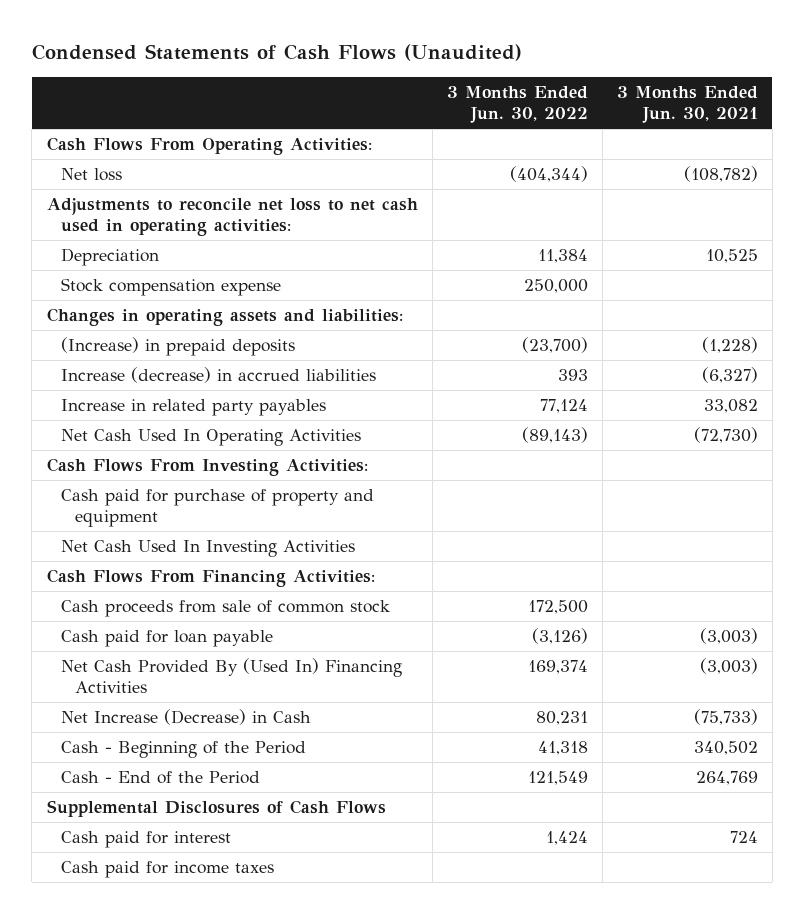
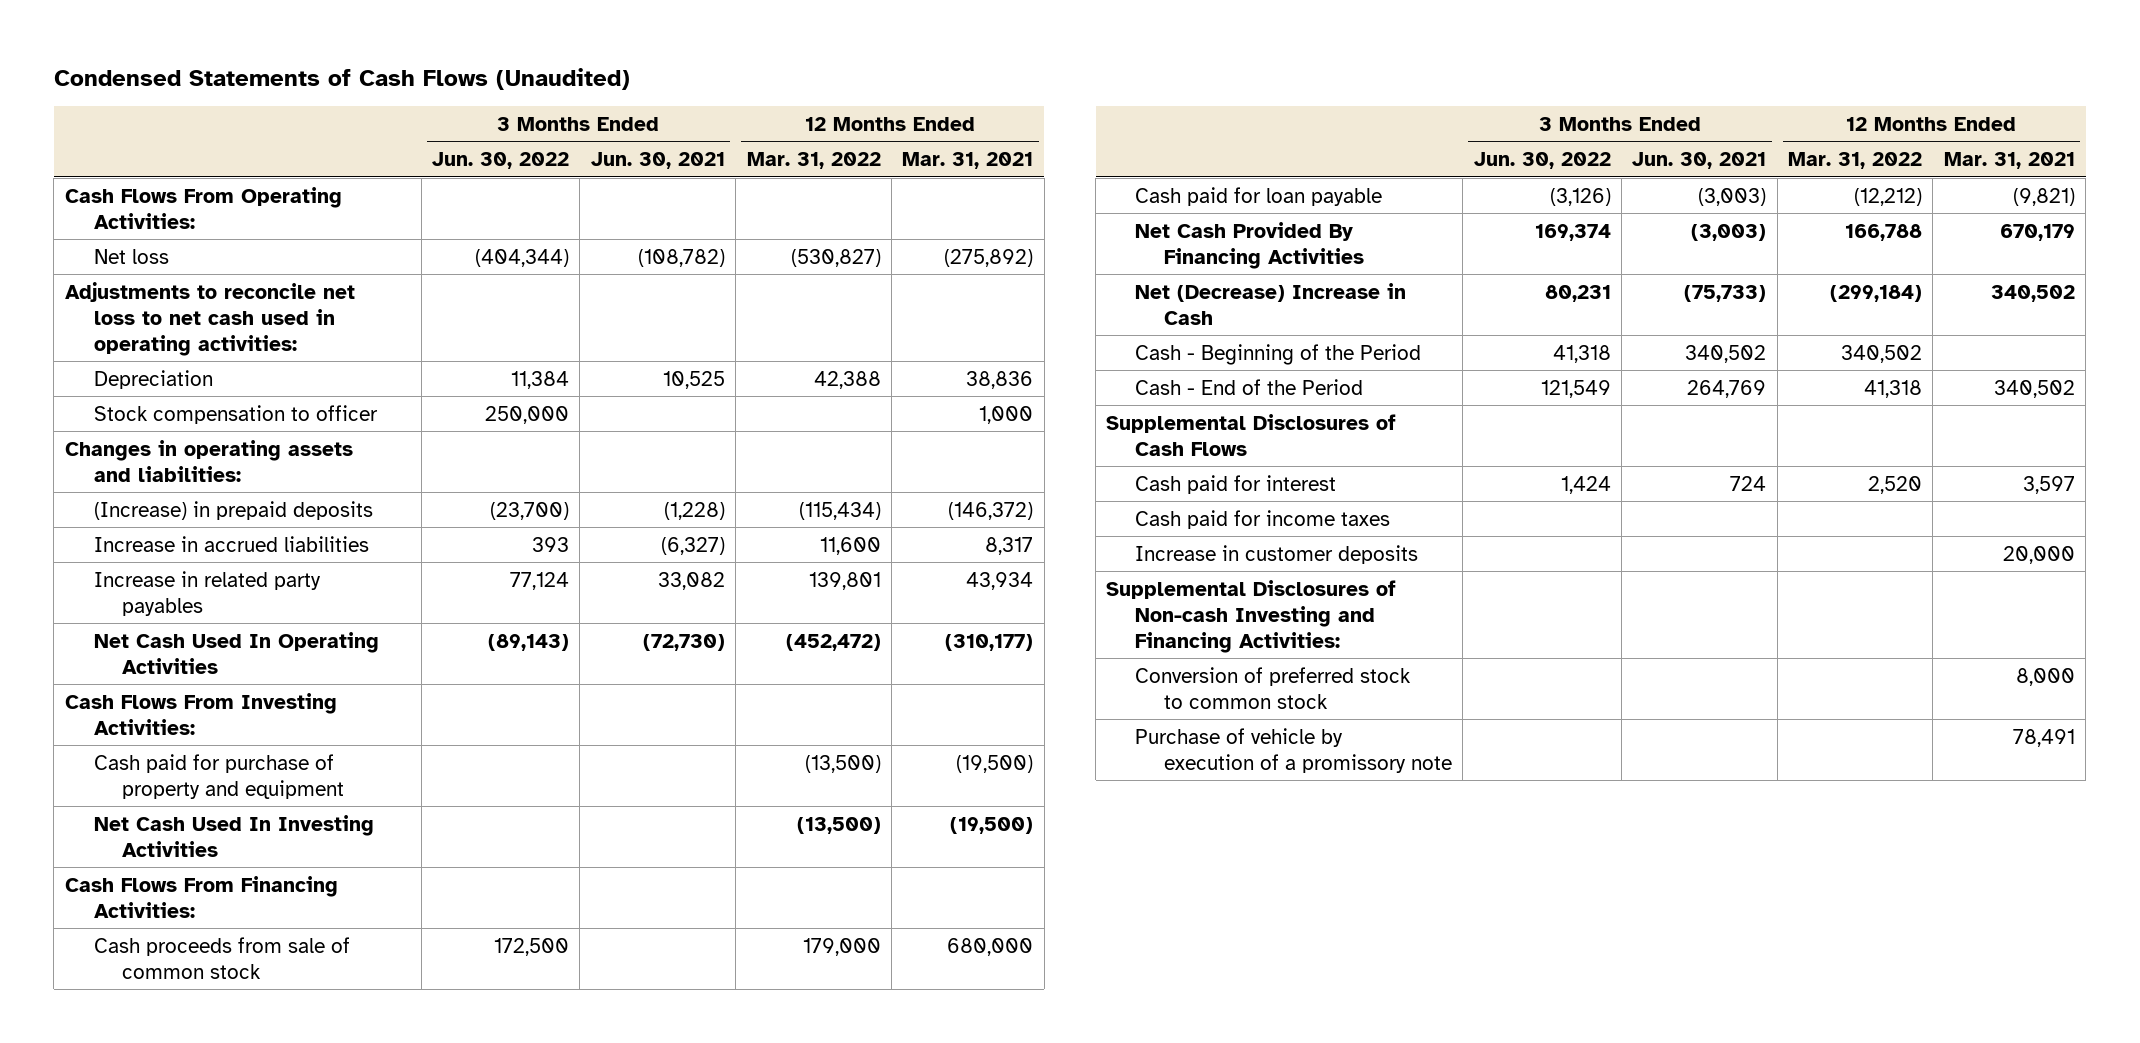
- | 3 Months Ended Jun. 30, 2022 | 3 Months Ended Jun. 30, 2021
+ | 3 Months Ended Jun. 30, 2022 | 3 Months Ended Jun. 30, 2021 | 12 Months Ended Mar. 31, 2022 | 12 Months Ended Mar. 31, 2021
- Stock compensation expense | 250,000 |
+ Stock compensation to officer | 250,000 | | | 1,000
- Increase (decrease) in accrued liabilities | 393 | (6,327)
+ Increase in accrued liabilities | 393 | (6,327) | 11,600 | 8,317
- Net Cash Provided By (Used In) Financing Activities | 169,374 | (3,003)
- Net Increase (Decrease) in Cash | 80,231 | (75,733)
+ Net Cash Provided By Financing Activities | 169,374 | (3,003) | 166,788 | 670,179
+ Net (Decrease) Increase in Cash | 80,231 | (75,733) | (299,184) | 340,502
+ Increase in customer deposits | | | | 20,000
+ Supplemental Disclosures of Non-cash Investing and Financing Activities:
+ Conversion of preferred stock to common stock | | | | 8,000
+ Purchase of vehicle by execution of a promissory note | | | | 78,491

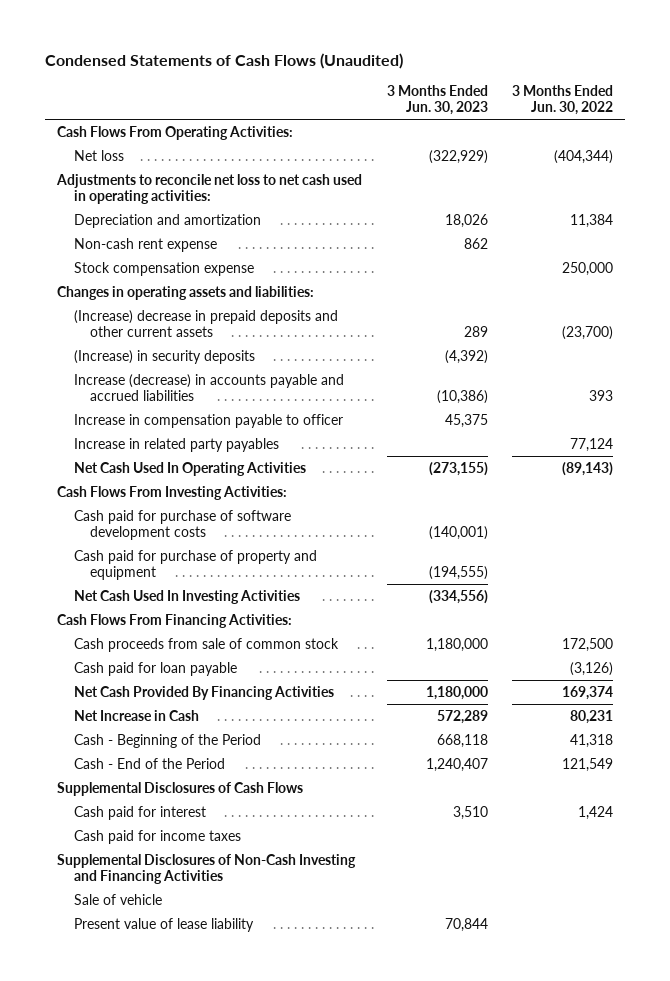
- | 3 Months Ended Jun. 30, 2022 | 3 Months Ended Jun. 30, 2021 | 12 Months Ended Mar. 31, 2022 | 12 Months Ended Mar. 31, 2021
+ | 3 Months Ended Jun. 30, 2023 | 3 Months Ended Jun. 30, 2022
- Depreciation | 11,384 | 10,525 | 42,388 | 38,836
- Stock compensation to officer | 250,000 | | | 1,000
+ Depreciation and amortization | 18,026 | 11,384
+ Non-cash rent expense | 862 |
+ Stock compensation expense | | 250,000
- (Increase) in prepaid deposits | (23,700) | (1,228) | (115,434) | (146,372)
- Increase in accrued liabilities | 393 | (6,327) | 11,600 | 8,317
+ (Increase) decrease in prepaid deposits and other current assets | 289 | (23,700)
+ (Increase) in security deposits | (4,392) |
+ Increase (decrease) in accounts payable and accrued liabilities | (10,386) | 393
+ Increase in compensation payable to officer | 45,375 |
+ Cash paid for purchase of software development costs | (140,001) |
- Net (Decrease) Increase in Cash | 80,231 | (75,733) | (299,184) | 340,502
+ Net Increase in Cash | 572,289 | 80,231
- Increase in customer deposits | | | | 20,000
- Supplemental Disclosures of Non-cash Investing and Financing Activities:
- Conversion of preferred stock to common stock | | | | 8,000
- Purchase of vehicle by execution of a promissory note | | | | 78,491
+ Supplemental Disclosures of Non-Cash Investing and Financing Activities
+ Sale of vehicle
+ Present value of lease liability | 70,844 |

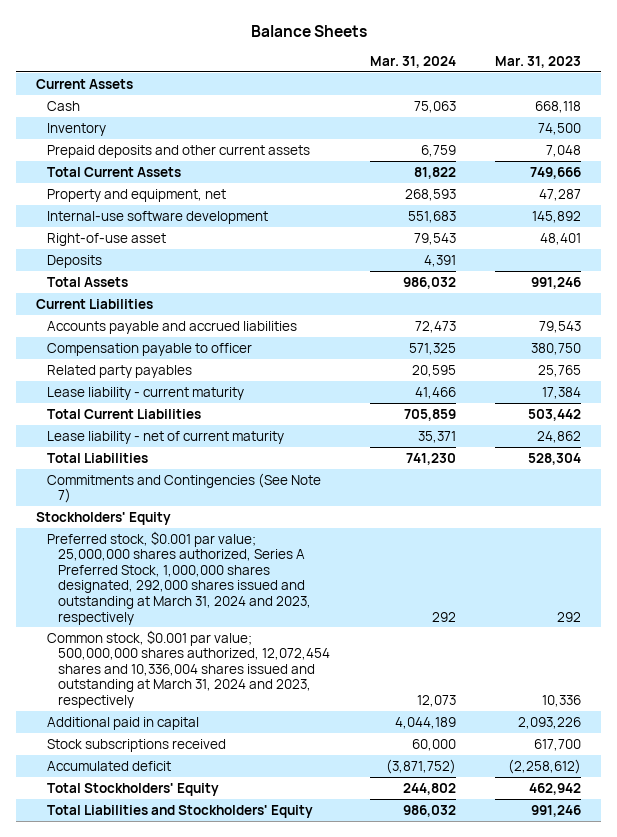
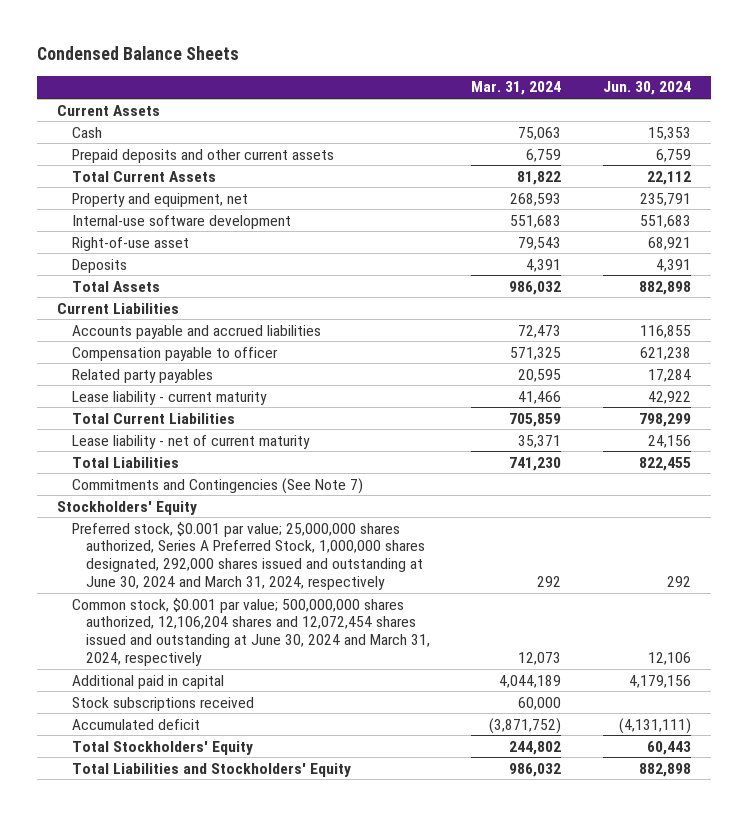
- Balance Sheets
+ Condensed Balance Sheets
- | Mar. 31, 2024 | Mar. 31, 2023
+ | Mar. 31, 2024 | Jun. 30, 2024
- Inventory | | 74,500
- Preferred stock, $0.001 par value; 25,000,000 shares authorized, Series A Preferred Stock, 1,000,000 shares designated, 292,000 shares issued and outstanding at March 31, 2024 and 2023, respectively | 292 | 292
- Common stock, $0.001 par value; 500,000,000 shares authorized, 12,072,454 shares and 10,336,004 shares issued and outstanding at March 31, 2024 and 2023, respectively | 12,073 | 10,336
+ Preferred stock, $0.001 par value; 25,000,000 shares authorized, Series A Preferred Stock, 1,000,000 shares designated, 292,000 shares issued and outstanding at June 30, 2024 and March 31, 2024, respectively | 292 | 292
+ Common stock, $0.001 par value; 500,000,000 shares authorized, 12,106,204 shares and 12,072,454 shares issued and outstanding at June 30, 2024 and March 31, 2024, respectively | 12,073 | 12,106

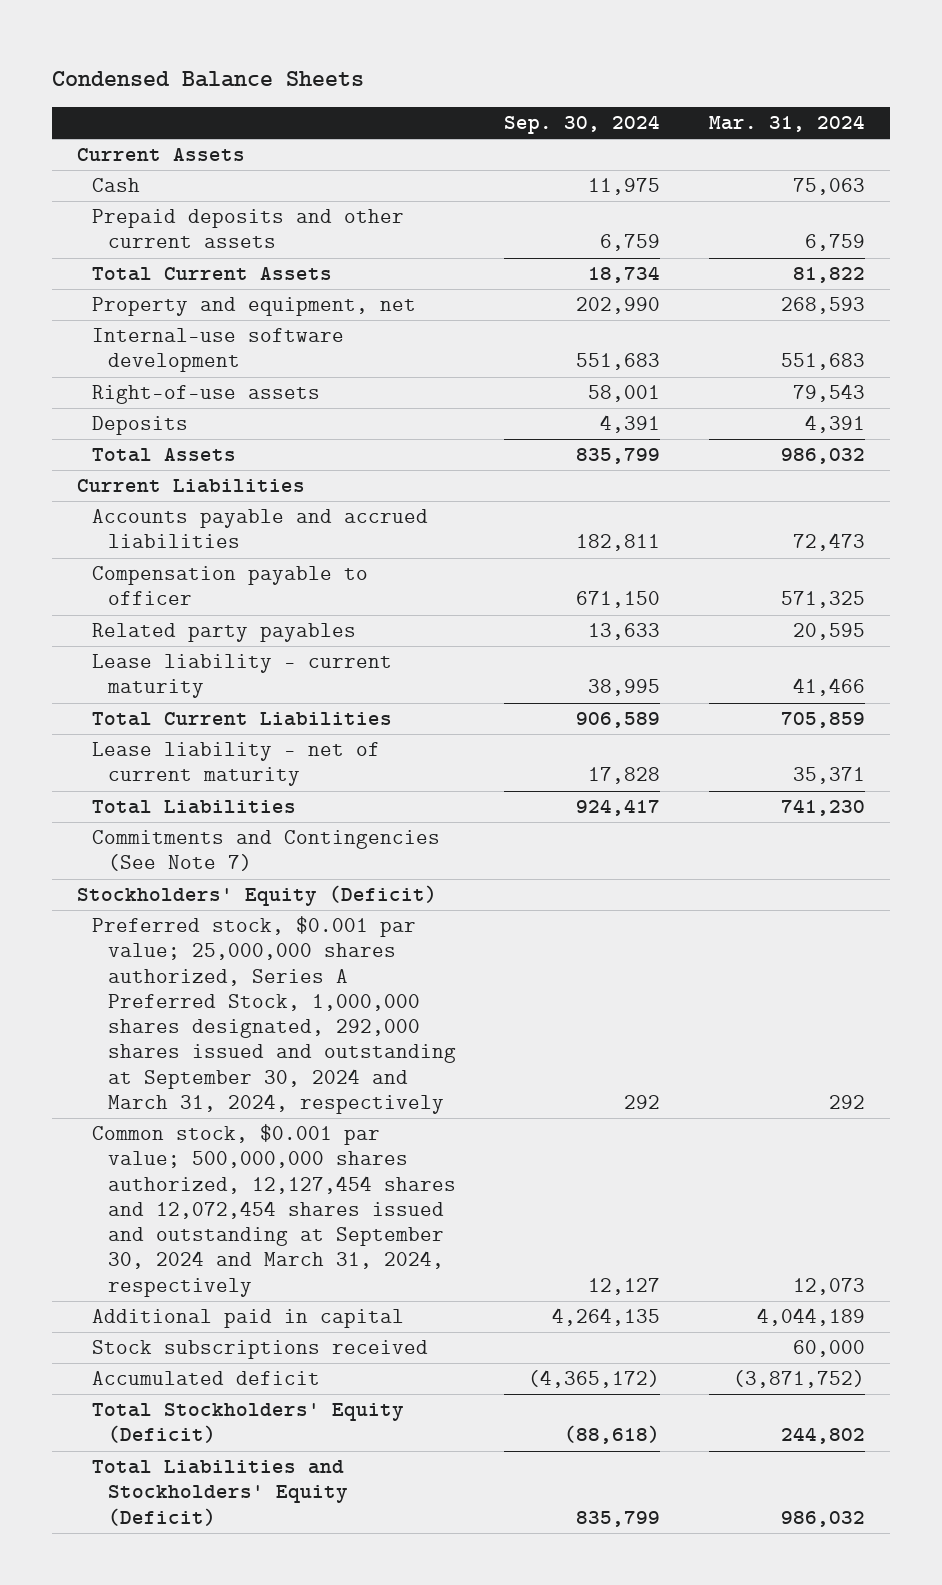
- | Mar. 31, 2024 | Jun. 30, 2024
+ | Sep. 30, 2024 | Mar. 31, 2024
- Right-of-use asset | 79,543 | 68,921
+ Right-of-use assets | 58,001 | 79,543
- Stockholders' Equity
- Preferred stock, $0.001 par value; 25,000,000 shares authorized, Series A Preferred Stock, 1,000,000 shares designated, 292,000 shares issued and outstanding at June 30, 2024 and March 31, 2024, respectively | 292 | 292
- Common stock, $0.001 par value; 500,000,000 shares authorized, 12,106,204 shares and 12,072,454 shares issued and outstanding at June 30, 2024 and March 31, 2024, respectively | 12,073 | 12,106
+ Stockholders' Equity (Deficit)
+ Preferred stock, $0.001 par value; 25,000,000 shares authorized, Series A Preferred Stock, 1,000,000 shares designated, 292,000 shares issued and outstanding at September 30, 2024 and March 31, 2024, respectively | 292 | 292
+ Common stock, $0.001 par value; 500,000,000 shares authorized, 12,127,454 shares and 12,072,454 shares issued and outstanding at September 30, 2024 and March 31, 2024, respectively | 12,127 | 12,073
- Total Stockholders' Equity | 244,802 | 60,443
- Total Liabilities and Stockholders' Equity | 986,032 | 882,898
+ Total Stockholders' Equity (Deficit) | (88,618) | 244,802
+ Total Liabilities and Stockholders' Equity (Deficit) | 835,799 | 986,032

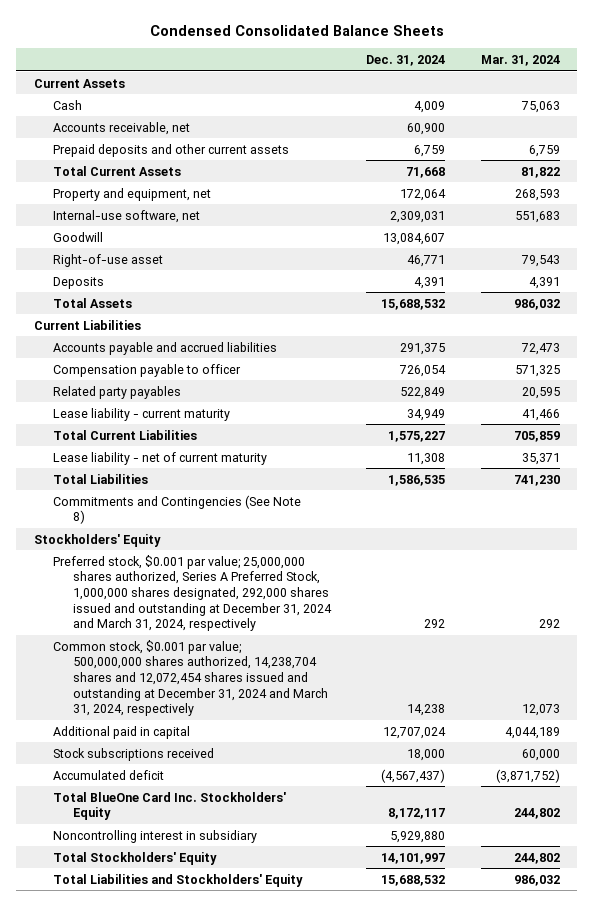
- Condensed Balance Sheets
+ Condensed Consolidated Balance Sheets
- | Sep. 30, 2024 | Mar. 31, 2024
+ | Dec. 31, 2024 | Mar. 31, 2024
+ Accounts receivable, net | 60,900 |
- Internal-use software development | 551,683 | 551,683
- Right-of-use assets | 58,001 | 79,543
+ Internal-use software, net | 2,309,031 | 551,683
+ Goodwill | 13,084,607 |
+ Right-of-use asset | 46,771 | 79,543
- Commitments and Contingencies (See Note 7)
- Stockholders' Equity (Deficit)
- Preferred stock, $0.001 par value; 25,000,000 shares authorized, Series A Preferred Stock, 1,000,000 shares designated, 292,000 shares issued and outstanding at September 30, 2024 and March 31, 2024, respectively | 292 | 292
- Common stock, $0.001 par value; 500,000,000 shares authorized, 12,127,454 shares and 12,072,454 shares issued and outstanding at September 30, 2024 and March 31, 2024, respectively | 12,127 | 12,073
+ Commitments and Contingencies (See Note 8)
+ Stockholders' Equity
+ Preferred stock, $0.001 par value; 25,000,000 shares authorized, Series A Preferred Stock, 1,000,000 shares designated, 292,000 shares issued and outstanding at December 31, 2024 and March 31, 2024, respectively | 292 | 292
+ Common stock, $0.001 par value; 500,000,000 shares authorized, 14,238,704 shares and 12,072,454 shares issued and outstanding at December 31, 2024 and March 31, 2024, respectively | 14,238 | 12,073
- Total Stockholders' Equity (Deficit) | (88,618) | 244,802
- Total Liabilities and Stockholders' Equity (Deficit) | 835,799 | 986,032
+ Total BlueOne Card Inc. Stockholders' Equity | 8,172,117 | 244,802
+ Noncontrolling interest in subsidiary | 5,929,880 |
+ Total Stockholders' Equity | 14,101,997 | 244,802
+ Total Liabilities and Stockholders' Equity | 15,688,532 | 986,032

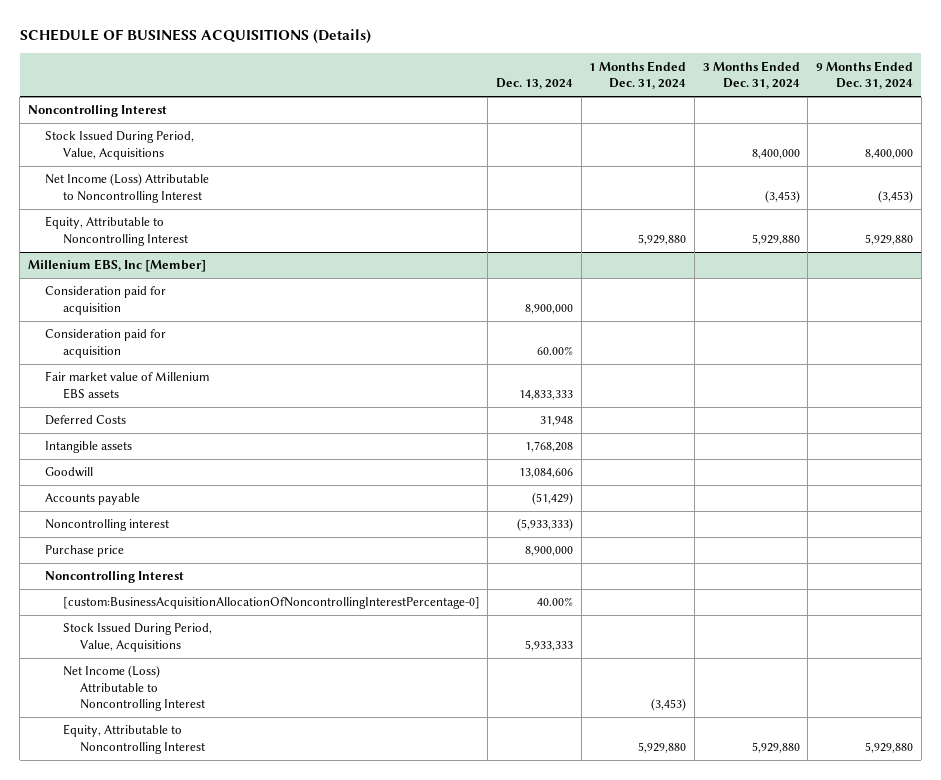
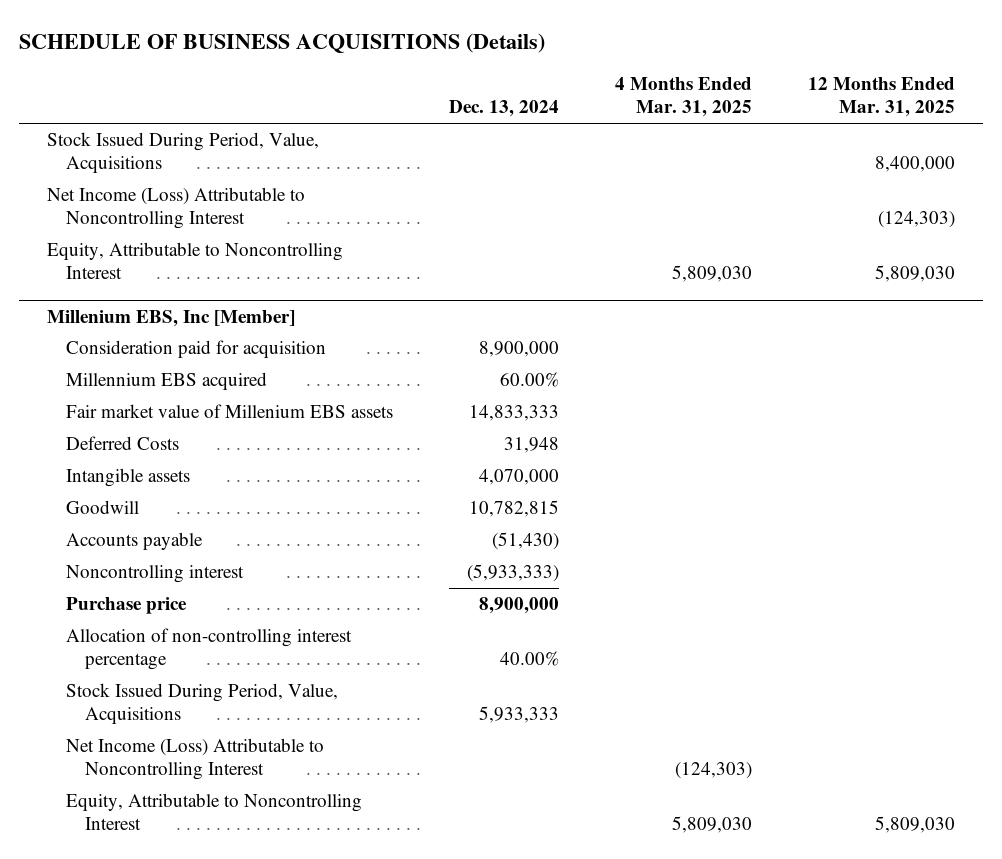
- | Dec. 13, 2024 | 1 Months Ended Dec. 31, 2024 | 3 Months Ended Dec. 31, 2024 | 9 Months Ended Dec. 31, 2024
+ | Dec. 13, 2024 | 4 Months Ended Mar. 31, 2025 | 12 Months Ended Mar. 31, 2025
- Noncontrolling Interest
@ Millenium EBS, Inc [Member]
- Consideration paid for acquisition | 60.00% | | |
+ Millennium EBS acquired | 60.00% | |
- Intangible assets | 1,768,208 | | |
- Goodwill | 13,084,606 | | |
- Accounts payable | (51,429) | | |
+ Intangible assets | 4,070,000 | |
+ Goodwill | 10,782,815 | |
+ Accounts payable | (51,430) | |
- Noncontrolling Interest
- [custom:BusinessAcquisitionAllocationOfNoncontrollingInterestPercentage-0] | 40.00% | | |
+ Allocation of non-controlling interest percentage | 40.00% | |

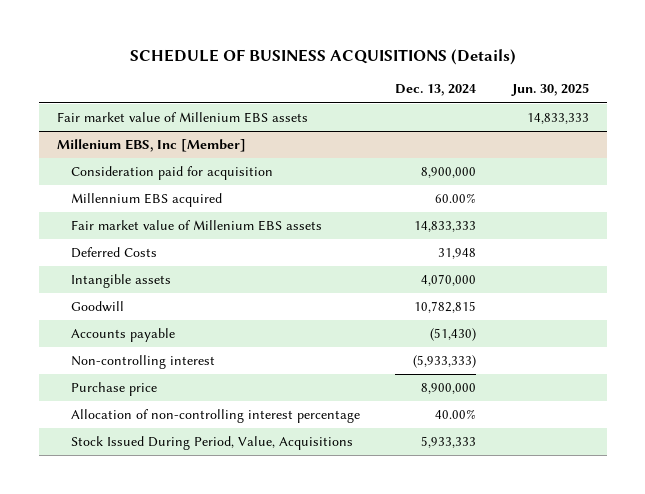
- | Dec. 13, 2024 | 4 Months Ended Mar. 31, 2025 | 12 Months Ended Mar. 31, 2025
+ | Dec. 13, 2024 | Jun. 30, 2025
- Stock Issued During Period, Value, Acquisitions | | | 8,400,000
- Net Income (Loss) Attributable to Noncontrolling Interest | | | (124,303)
- Equity, Attributable to Noncontrolling Interest | | 5,809,030 | 5,809,030
+ Fair market value of Millenium EBS assets | | 14,833,333
@ Millenium EBS, Inc [Member]
- Noncontrolling interest | (5,933,333) | |
+ Non-controlling interest | (5,933,333) |
- Net Income (Loss) Attributable to Noncontrolling Interest | | (124,303) |
- Equity, Attributable to Noncontrolling Interest | | 5,809,030 | 5,809,030

